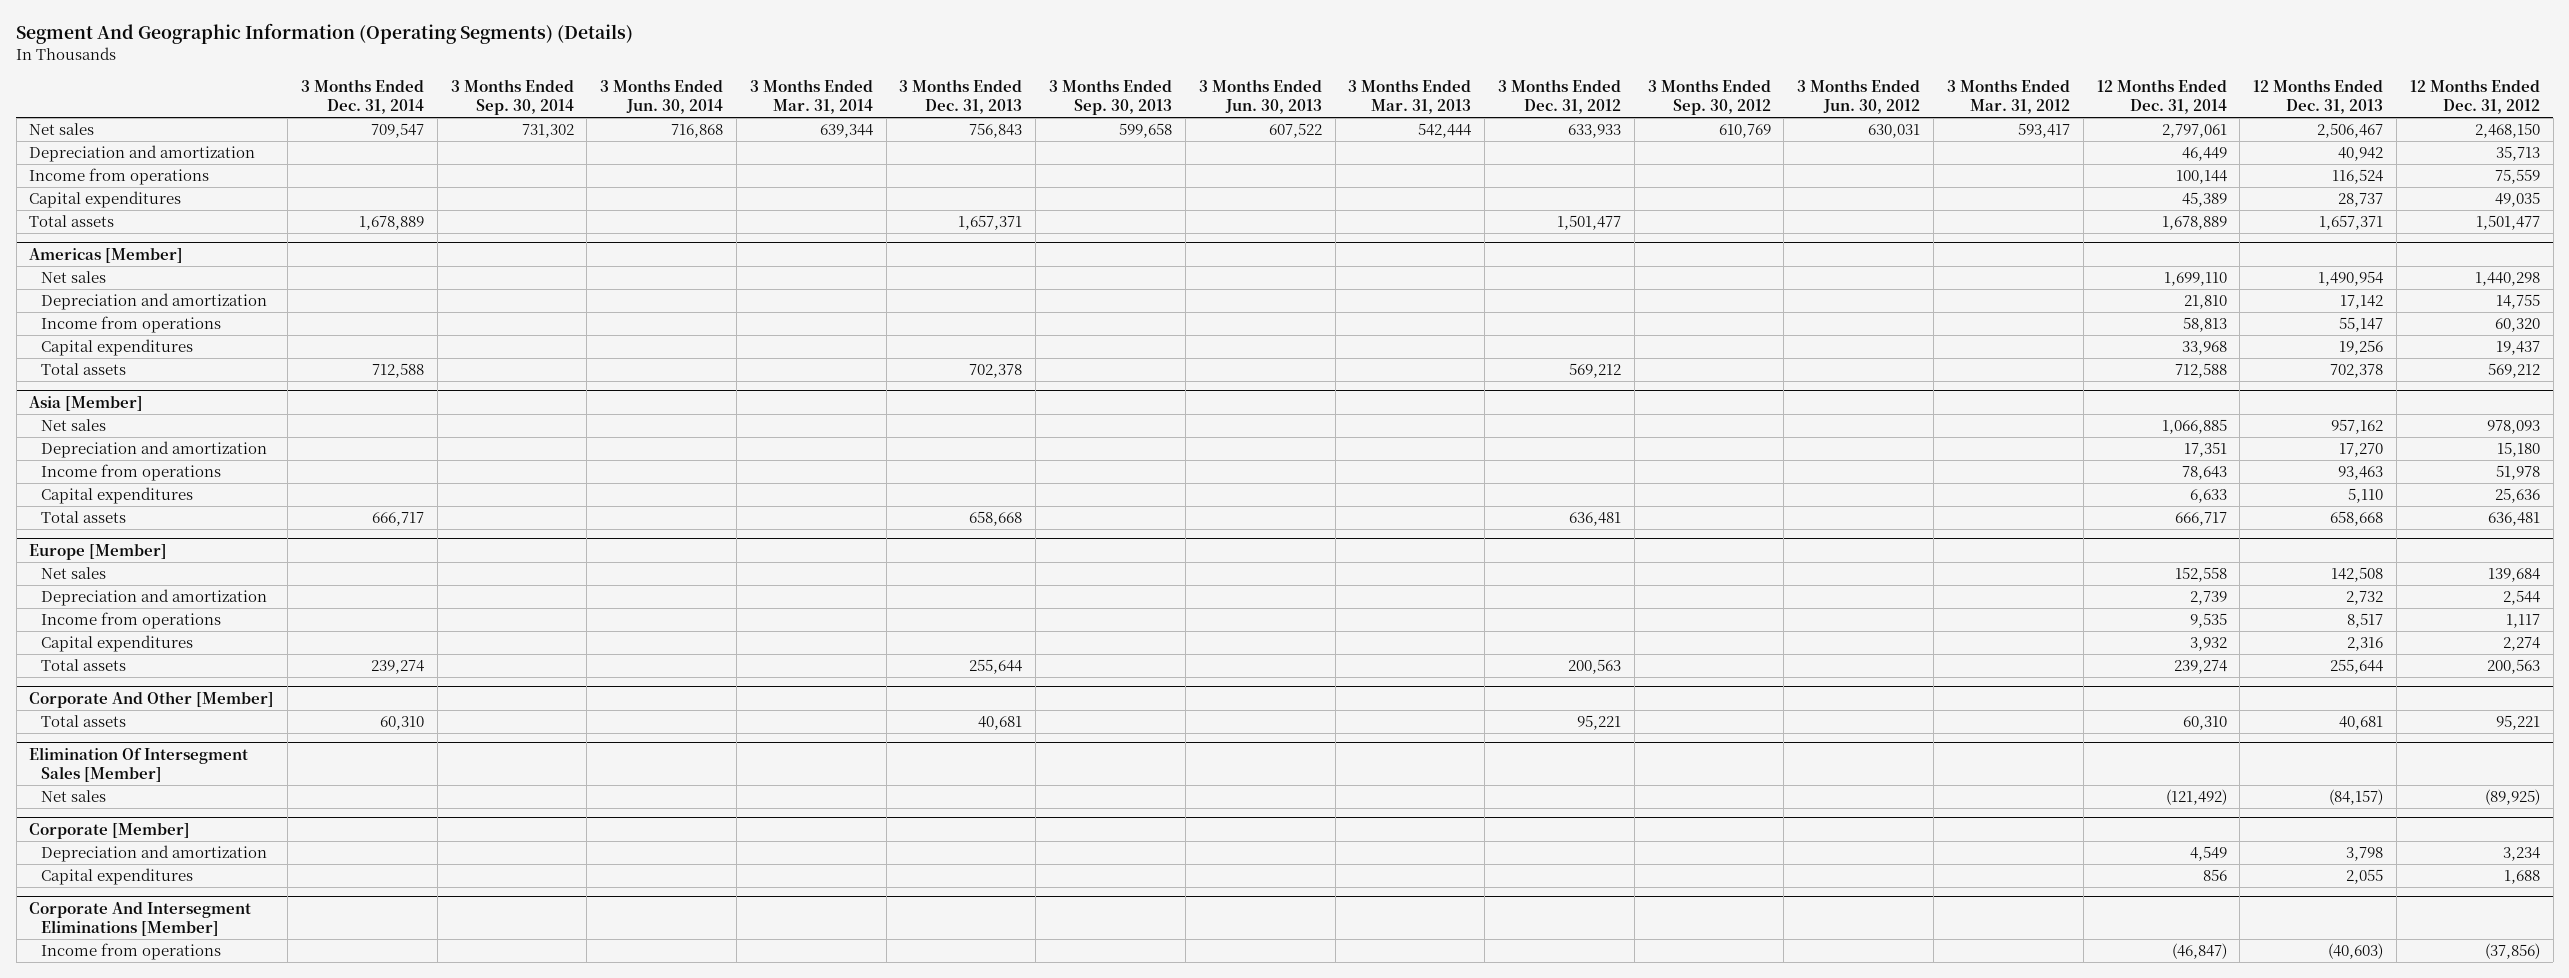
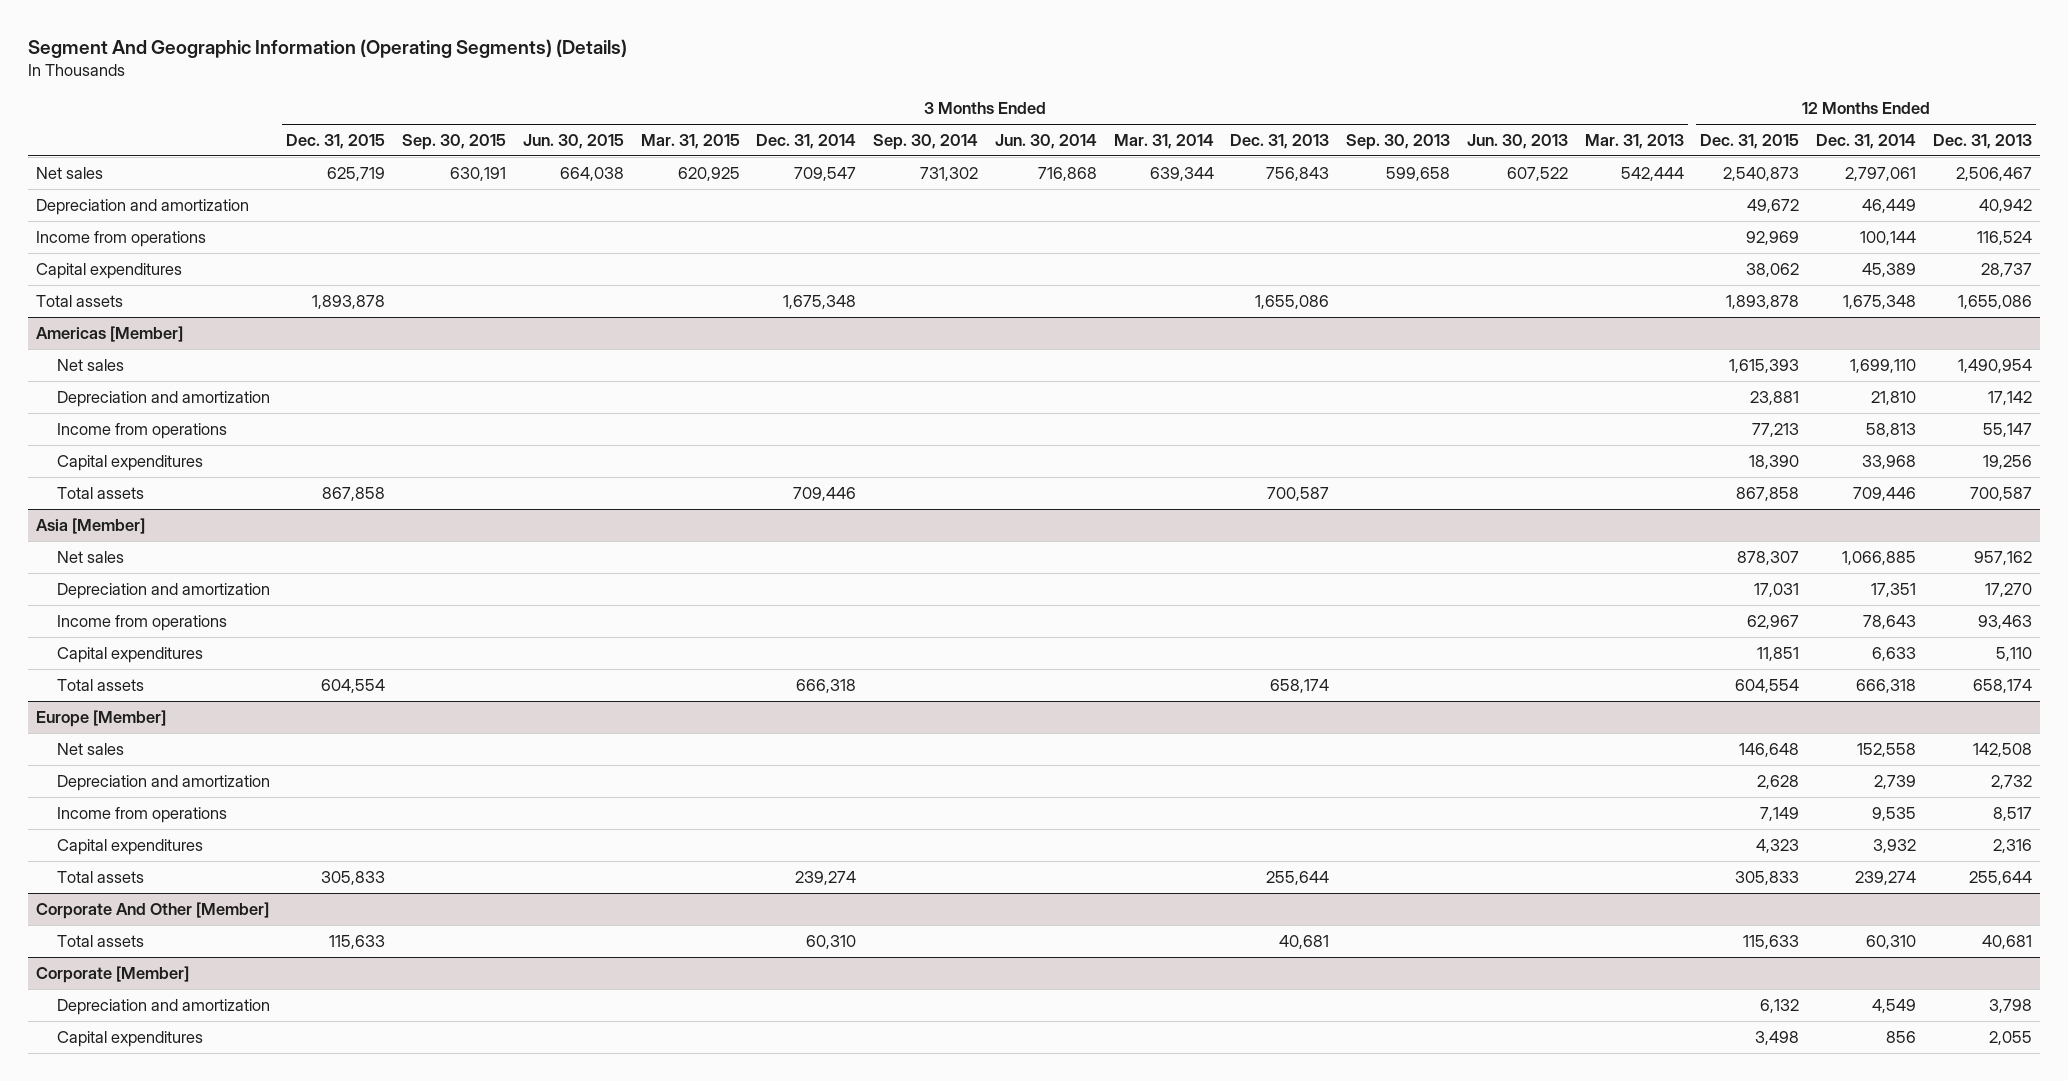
- | 3 Months Ended Dec. 31, 2014 | 3 Months Ended Sep. 30, 2014 | 3 Months Ended Jun. 30, 2014 | 3 Months Ended Mar. 31, 2014 | 3 Months Ended Dec. 31, 2013 | 3 Months Ended Sep. 30, 2013 | 3 Months Ended Jun. 30, 2013 | 3 Months Ended Mar. 31, 2013 | 3 Months Ended Dec. 31, 2012 | 3 Months Ended Sep. 30, 2012 | 3 Months Ended Jun. 30, 2012 | 3 Months Ended Mar. 31, 2012 | 12 Months Ended Dec. 31, 2014 | 12 Months Ended Dec. 31, 2013 | 12 Months Ended Dec. 31, 2012
+ | 3 Months Ended Dec. 31, 2015 | 3 Months Ended Sep. 30, 2015 | 3 Months Ended Jun. 30, 2015 | 3 Months Ended Mar. 31, 2015 | 3 Months Ended Dec. 31, 2014 | 3 Months Ended Sep. 30, 2014 | 3 Months Ended Jun. 30, 2014 | 3 Months Ended Mar. 31, 2014 | 3 Months Ended Dec. 31, 2013 | 3 Months Ended Sep. 30, 2013 | 3 Months Ended Jun. 30, 2013 | 3 Months Ended Mar. 31, 2013 | 12 Months Ended Dec. 31, 2015 | 12 Months Ended Dec. 31, 2014 | 12 Months Ended Dec. 31, 2013
- Total assets | 1,678,889 | | | | 1,657,371 | | | | 1,501,477 | | | | 1,678,889 | 1,657,371 | 1,501,477
+ Total assets | 1,893,878 | | | | 1,675,348 | | | | 1,655,086 | | | | 1,893,878 | 1,675,348 | 1,655,086
@ Americas [Member]
- Total assets | 712,588 | | | | 702,378 | | | | 569,212 | | | | 712,588 | 702,378 | 569,212
+ Total assets | 867,858 | | | | 709,446 | | | | 700,587 | | | | 867,858 | 709,446 | 700,587
@ Asia [Member]
- Total assets | 666,717 | | | | 658,668 | | | | 636,481 | | | | 666,717 | 658,668 | 636,481
+ Total assets | 604,554 | | | | 666,318 | | | | 658,174 | | | | 604,554 | 666,318 | 658,174
- Elimination Of Intersegment Sales [Member]
- Net sales | | | | | | | | | | | | | (121,492) | (84,157) | (89,925)
- Corporate And Intersegment Eliminations [Member]
- Income from operations | | | | | | | | | | | | | (46,847) | (40,603) | (37,856)

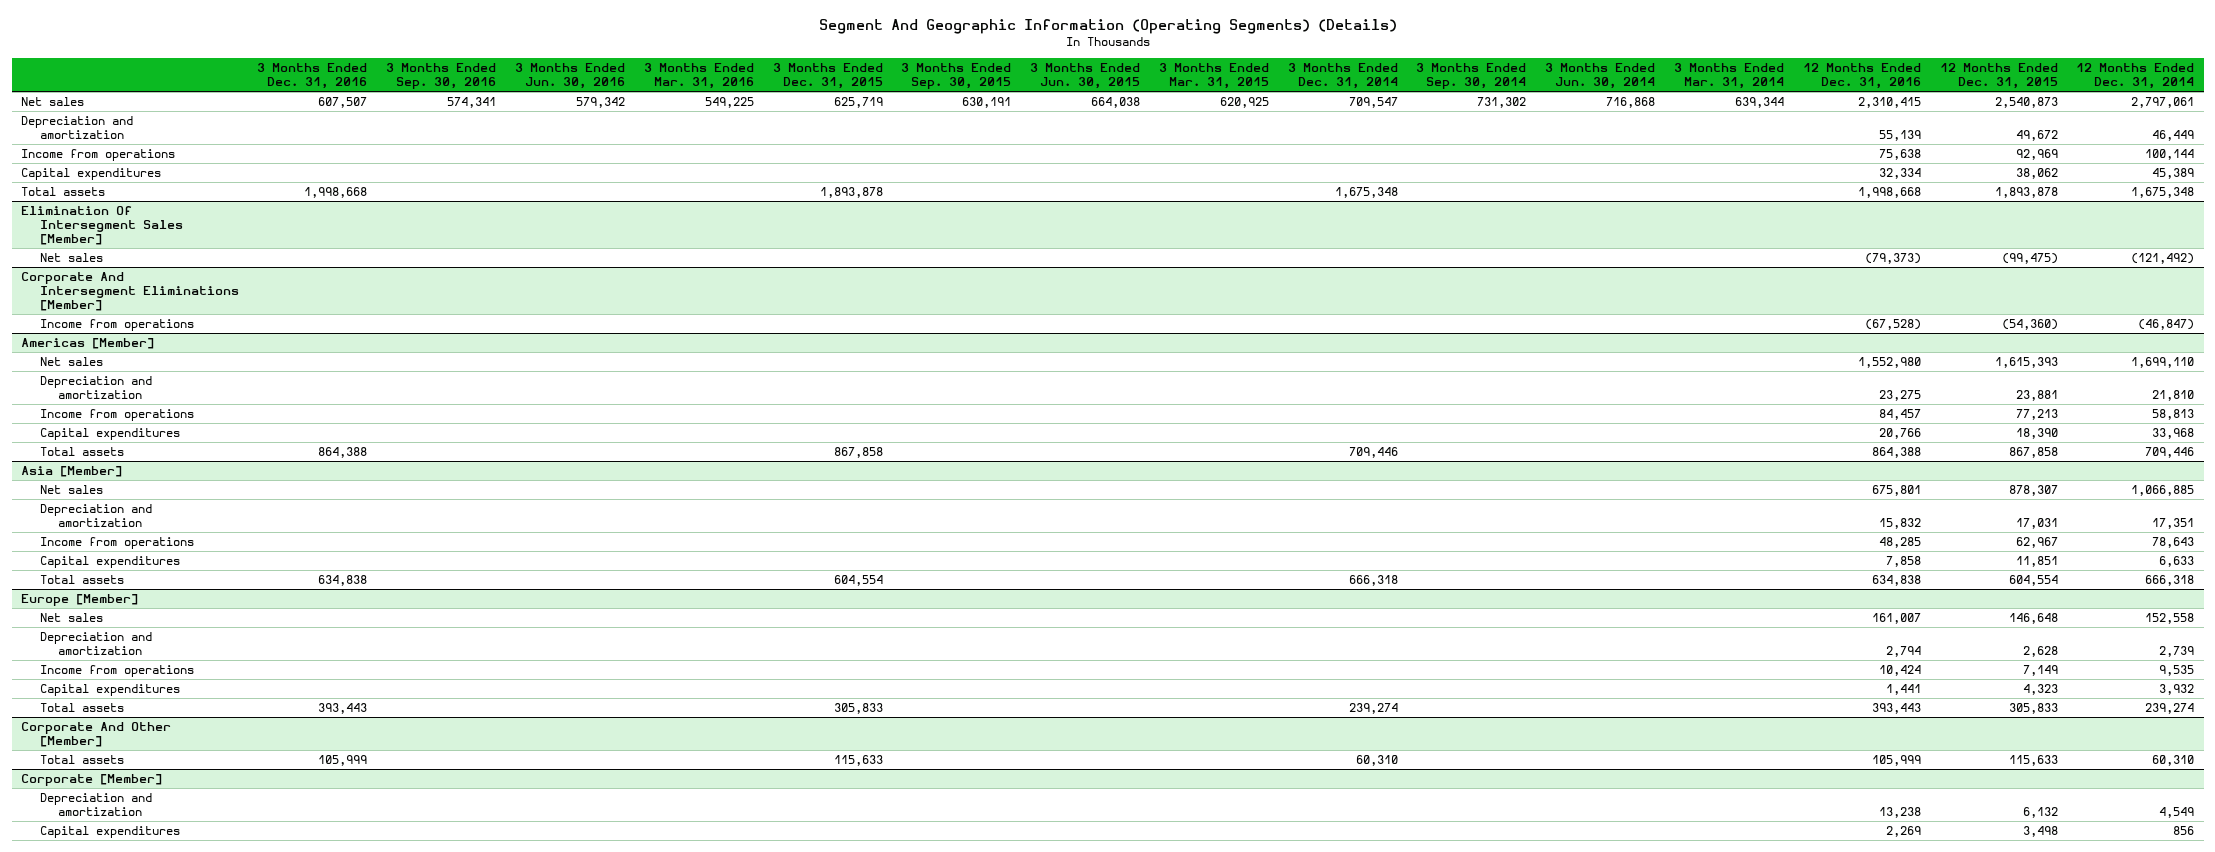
- | 3 Months Ended Dec. 31, 2015 | 3 Months Ended Sep. 30, 2015 | 3 Months Ended Jun. 30, 2015 | 3 Months Ended Mar. 31, 2015 | 3 Months Ended Dec. 31, 2014 | 3 Months Ended Sep. 30, 2014 | 3 Months Ended Jun. 30, 2014 | 3 Months Ended Mar. 31, 2014 | 3 Months Ended Dec. 31, 2013 | 3 Months Ended Sep. 30, 2013 | 3 Months Ended Jun. 30, 2013 | 3 Months Ended Mar. 31, 2013 | 12 Months Ended Dec. 31, 2015 | 12 Months Ended Dec. 31, 2014 | 12 Months Ended Dec. 31, 2013
+ | 3 Months Ended Dec. 31, 2016 | 3 Months Ended Sep. 30, 2016 | 3 Months Ended Jun. 30, 2016 | 3 Months Ended Mar. 31, 2016 | 3 Months Ended Dec. 31, 2015 | 3 Months Ended Sep. 30, 2015 | 3 Months Ended Jun. 30, 2015 | 3 Months Ended Mar. 31, 2015 | 3 Months Ended Dec. 31, 2014 | 3 Months Ended Sep. 30, 2014 | 3 Months Ended Jun. 30, 2014 | 3 Months Ended Mar. 31, 2014 | 12 Months Ended Dec. 31, 2016 | 12 Months Ended Dec. 31, 2015 | 12 Months Ended Dec. 31, 2014
+ Elimination Of Intersegment Sales [Member]
+ Net sales | | | | | | | | | | | | | (79,373) | (99,475) | (121,492)
+ Corporate And Intersegment Eliminations [Member]
+ Income from operations | | | | | | | | | | | | | (67,528) | (54,360) | (46,847)

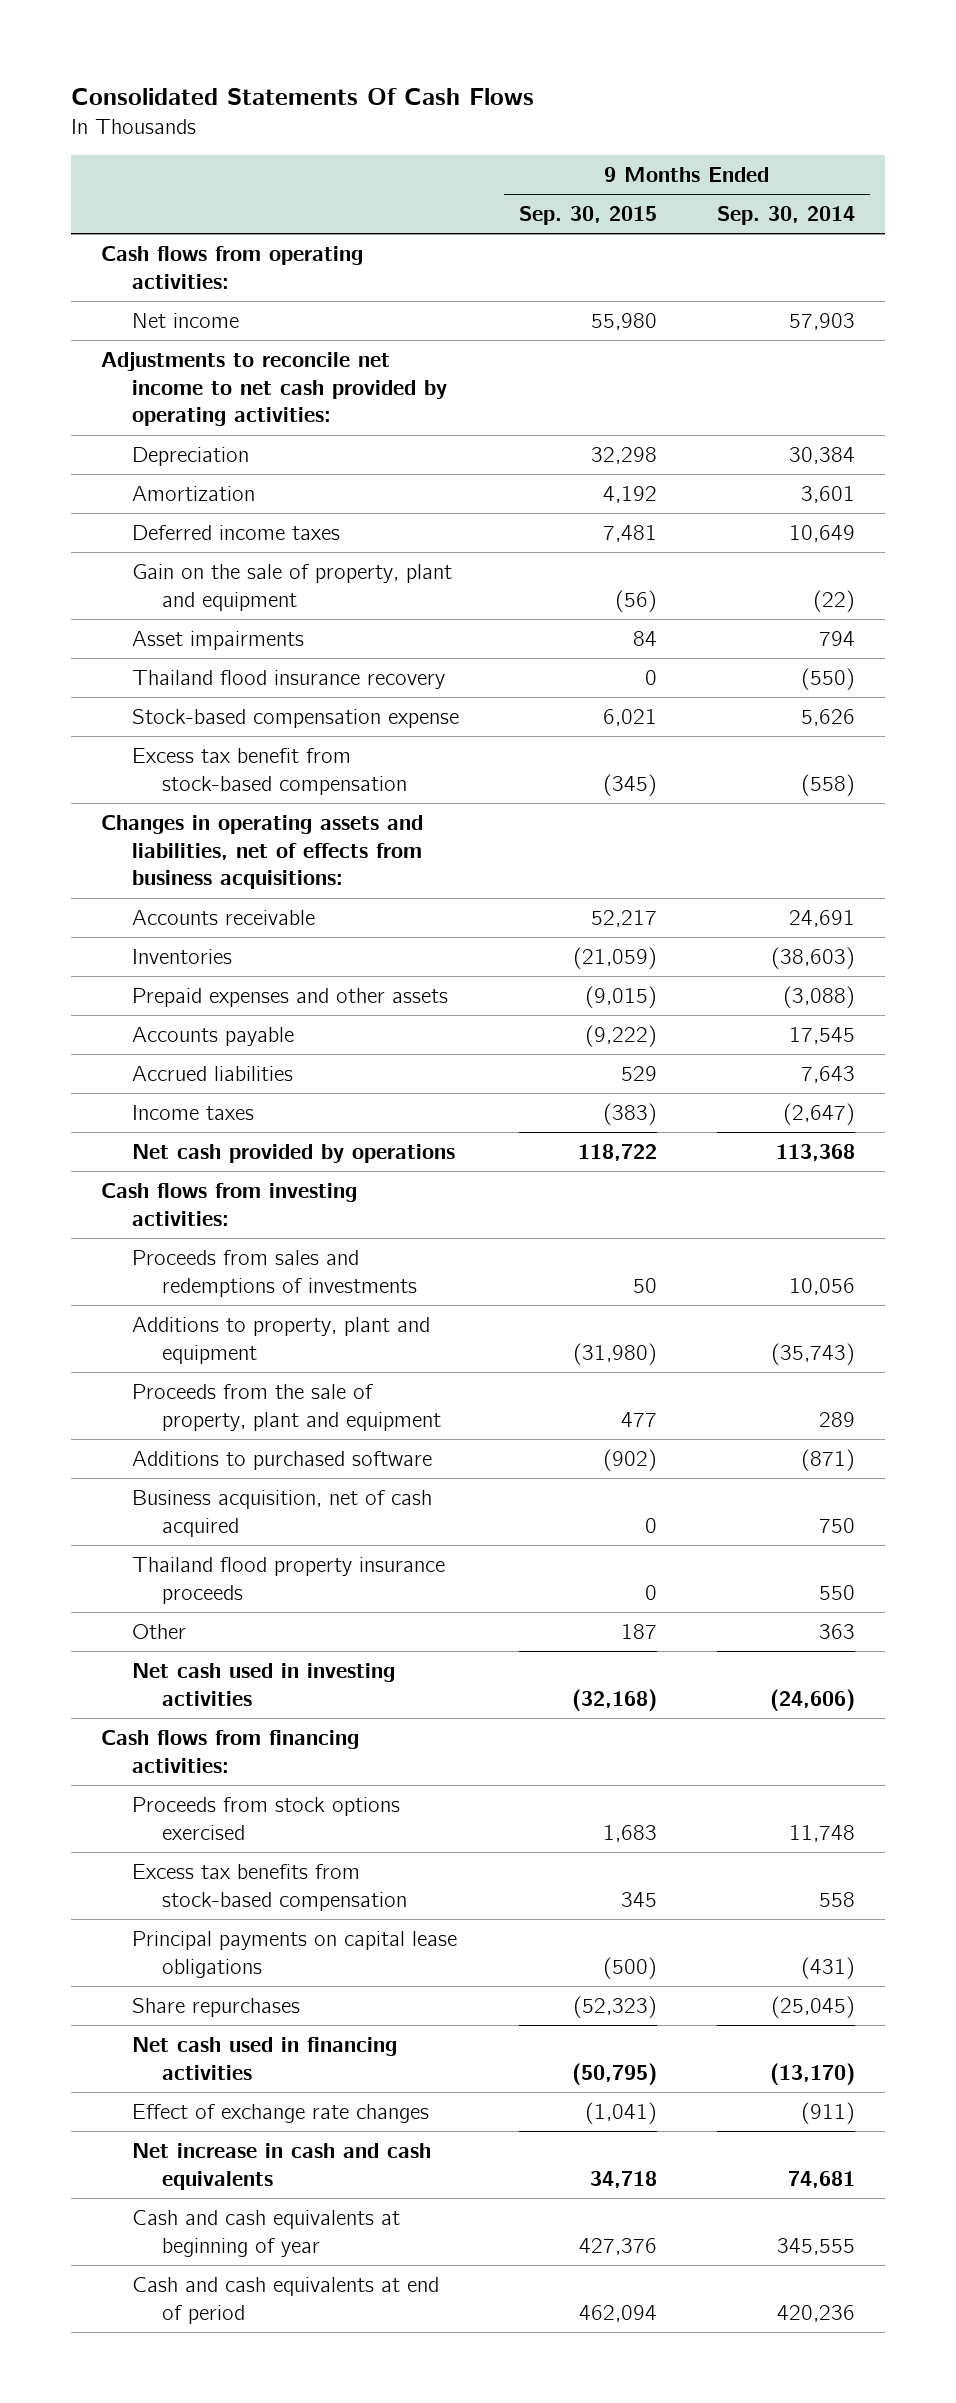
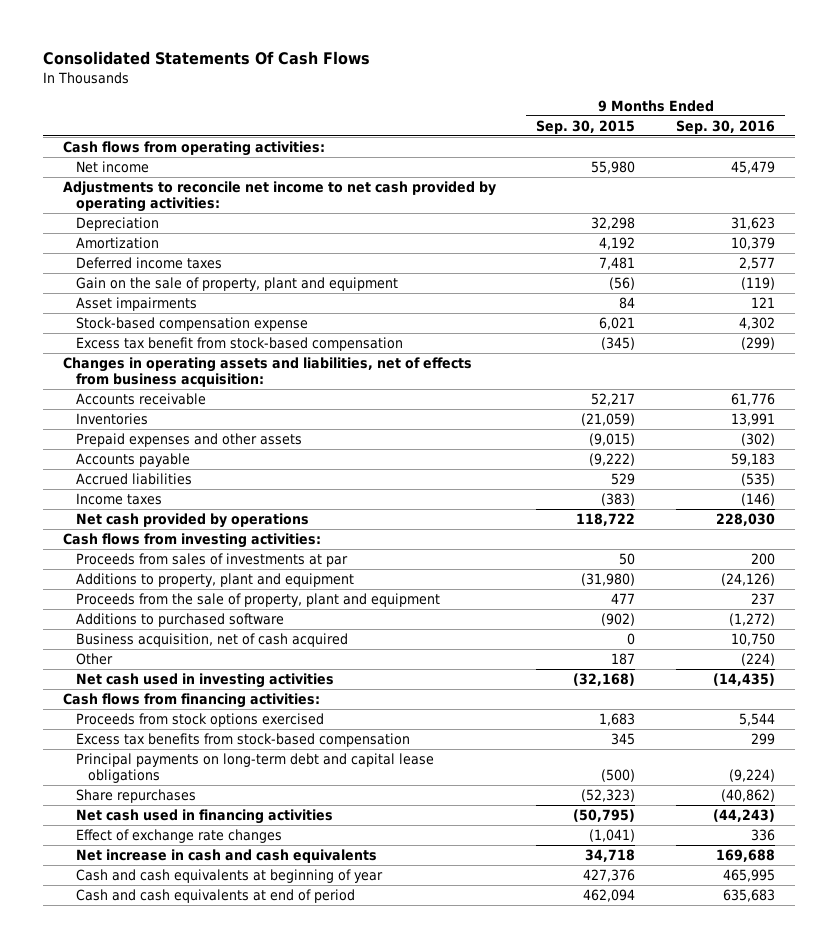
- | 9 Months Ended Sep. 30, 2015 | 9 Months Ended Sep. 30, 2014
+ | 9 Months Ended Sep. 30, 2015 | 9 Months Ended Sep. 30, 2016
- Thailand flood insurance recovery | 0 | (550)
- Changes in operating assets and liabilities, net of effects from business acquisitions:
+ Changes in operating assets and liabilities, net of effects from business acquisition:
- Proceeds from sales and redemptions of investments | 50 | 10,056
+ Proceeds from sales of investments at par | 50 | 200
- Thailand flood property insurance proceeds | 0 | 550
- Principal payments on capital lease obligations | (500) | (431)
+ Principal payments on long-term debt and capital lease obligations | (500) | (9,224)

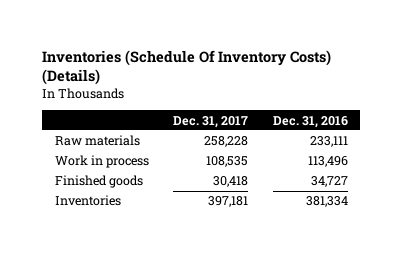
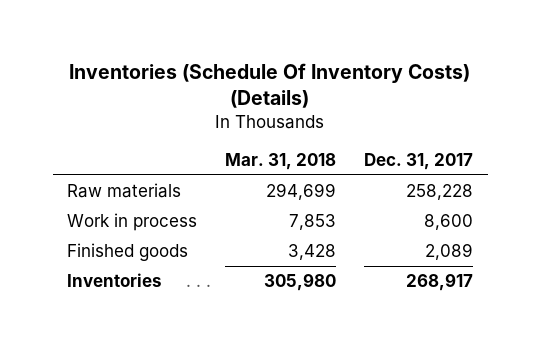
- | Dec. 31, 2017 | Dec. 31, 2016
+ | Mar. 31, 2018 | Dec. 31, 2017
- Work in process | 108,535 | 113,496
- Finished goods | 30,418 | 34,727
- Inventories | 397,181 | 381,334
+ Work in process | 7,853 | 8,600
+ Finished goods | 3,428 | 2,089
+ Inventories | 305,980 | 268,917

